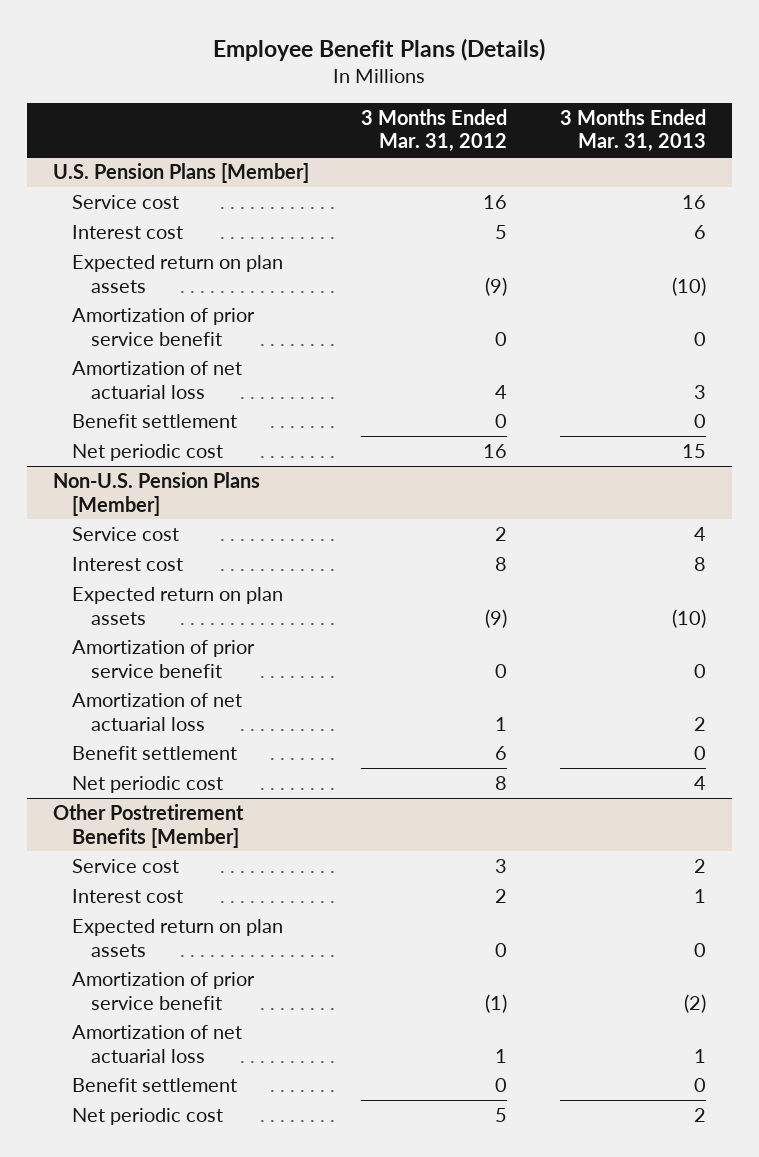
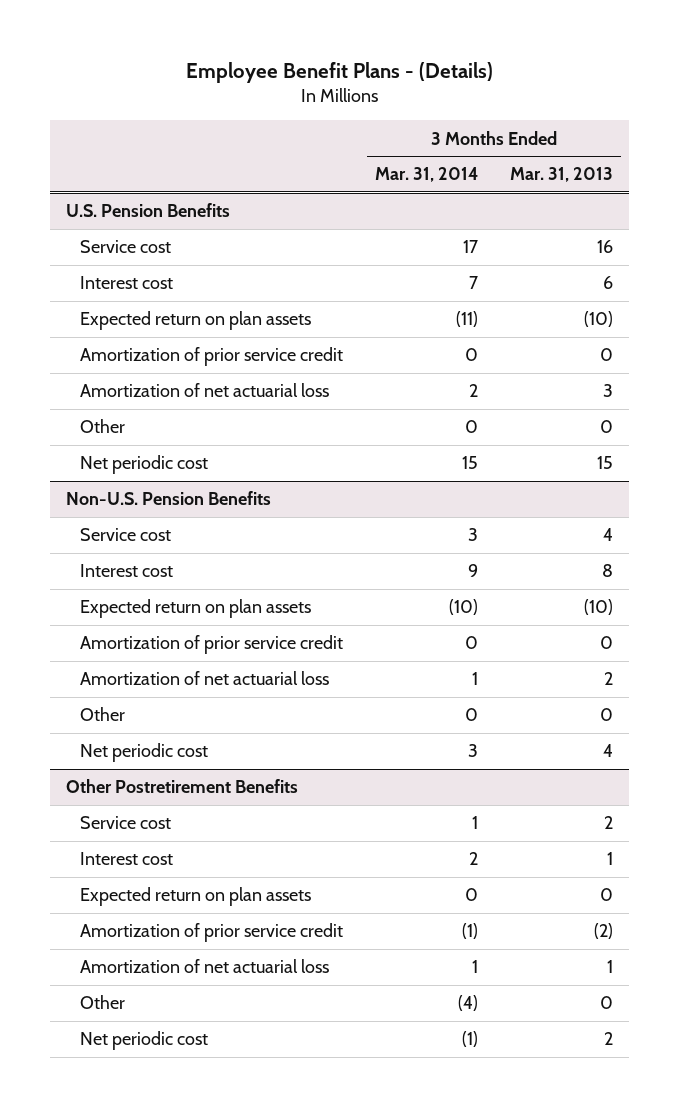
- Employee Benefit Plans (Details)
+ Employee Benefit Plans - (Details)
- | 3 Months Ended Mar. 31, 2012 | 3 Months Ended Mar. 31, 2013
+ | 3 Months Ended Mar. 31, 2014 | 3 Months Ended Mar. 31, 2013
- U.S. Pension Plans [Member]
+ U.S. Pension Benefits
- Amortization of prior service benefit | 0 | 0
+ Amortization of prior service credit | 0 | 0
- Benefit settlement | 0 | 0
+ Other | 0 | 0
- Non-U.S. Pension Plans [Member]
+ Non-U.S. Pension Benefits
- Amortization of prior service benefit | 0 | 0
+ Amortization of prior service credit | 0 | 0
- Benefit settlement | 6 | 0
+ Other | 0 | 0
- Other Postretirement Benefits [Member]
+ Other Postretirement Benefits
- Amortization of prior service benefit | (1) | (2)
+ Amortization of prior service credit | (1) | (2)
- Benefit settlement | 0 | 0
+ Other | (4) | 0

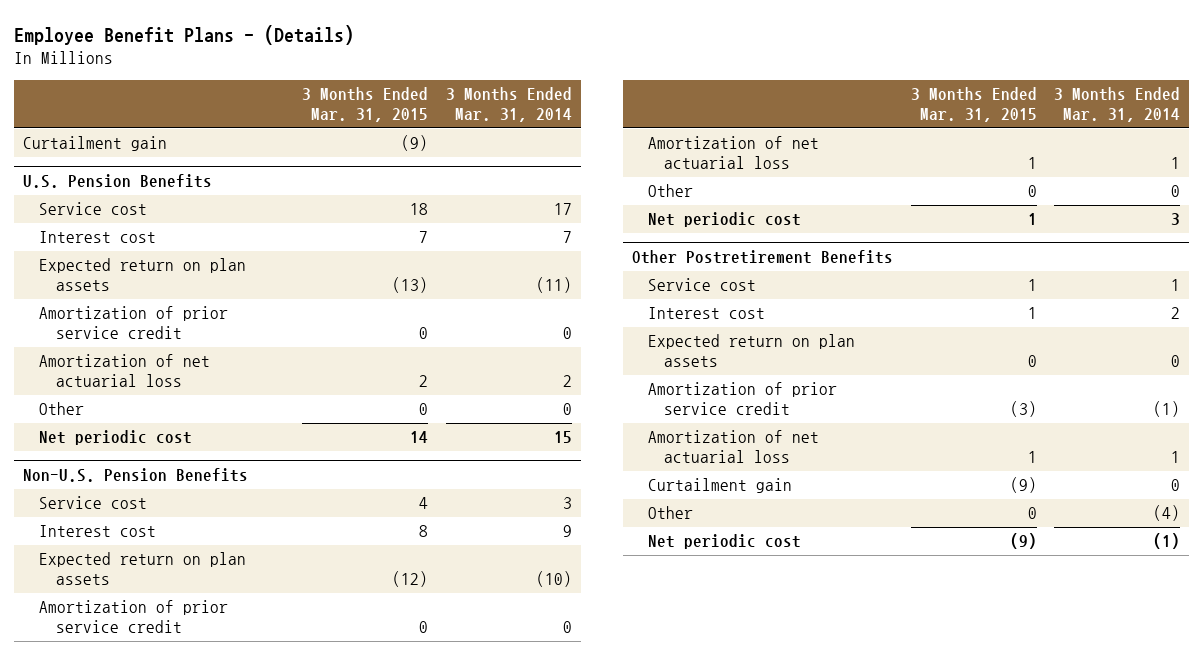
- | 3 Months Ended Mar. 31, 2014 | 3 Months Ended Mar. 31, 2013
+ | 3 Months Ended Mar. 31, 2015 | 3 Months Ended Mar. 31, 2014
+ Curtailment gain | (9) |
@ Other Postretirement Benefits
+ Curtailment gain | (9) | 0

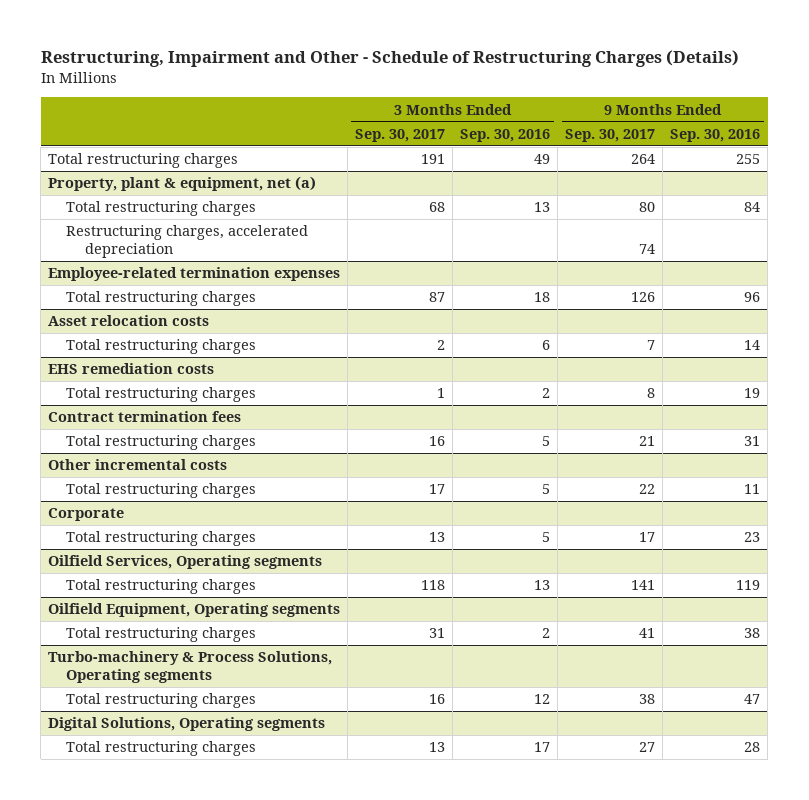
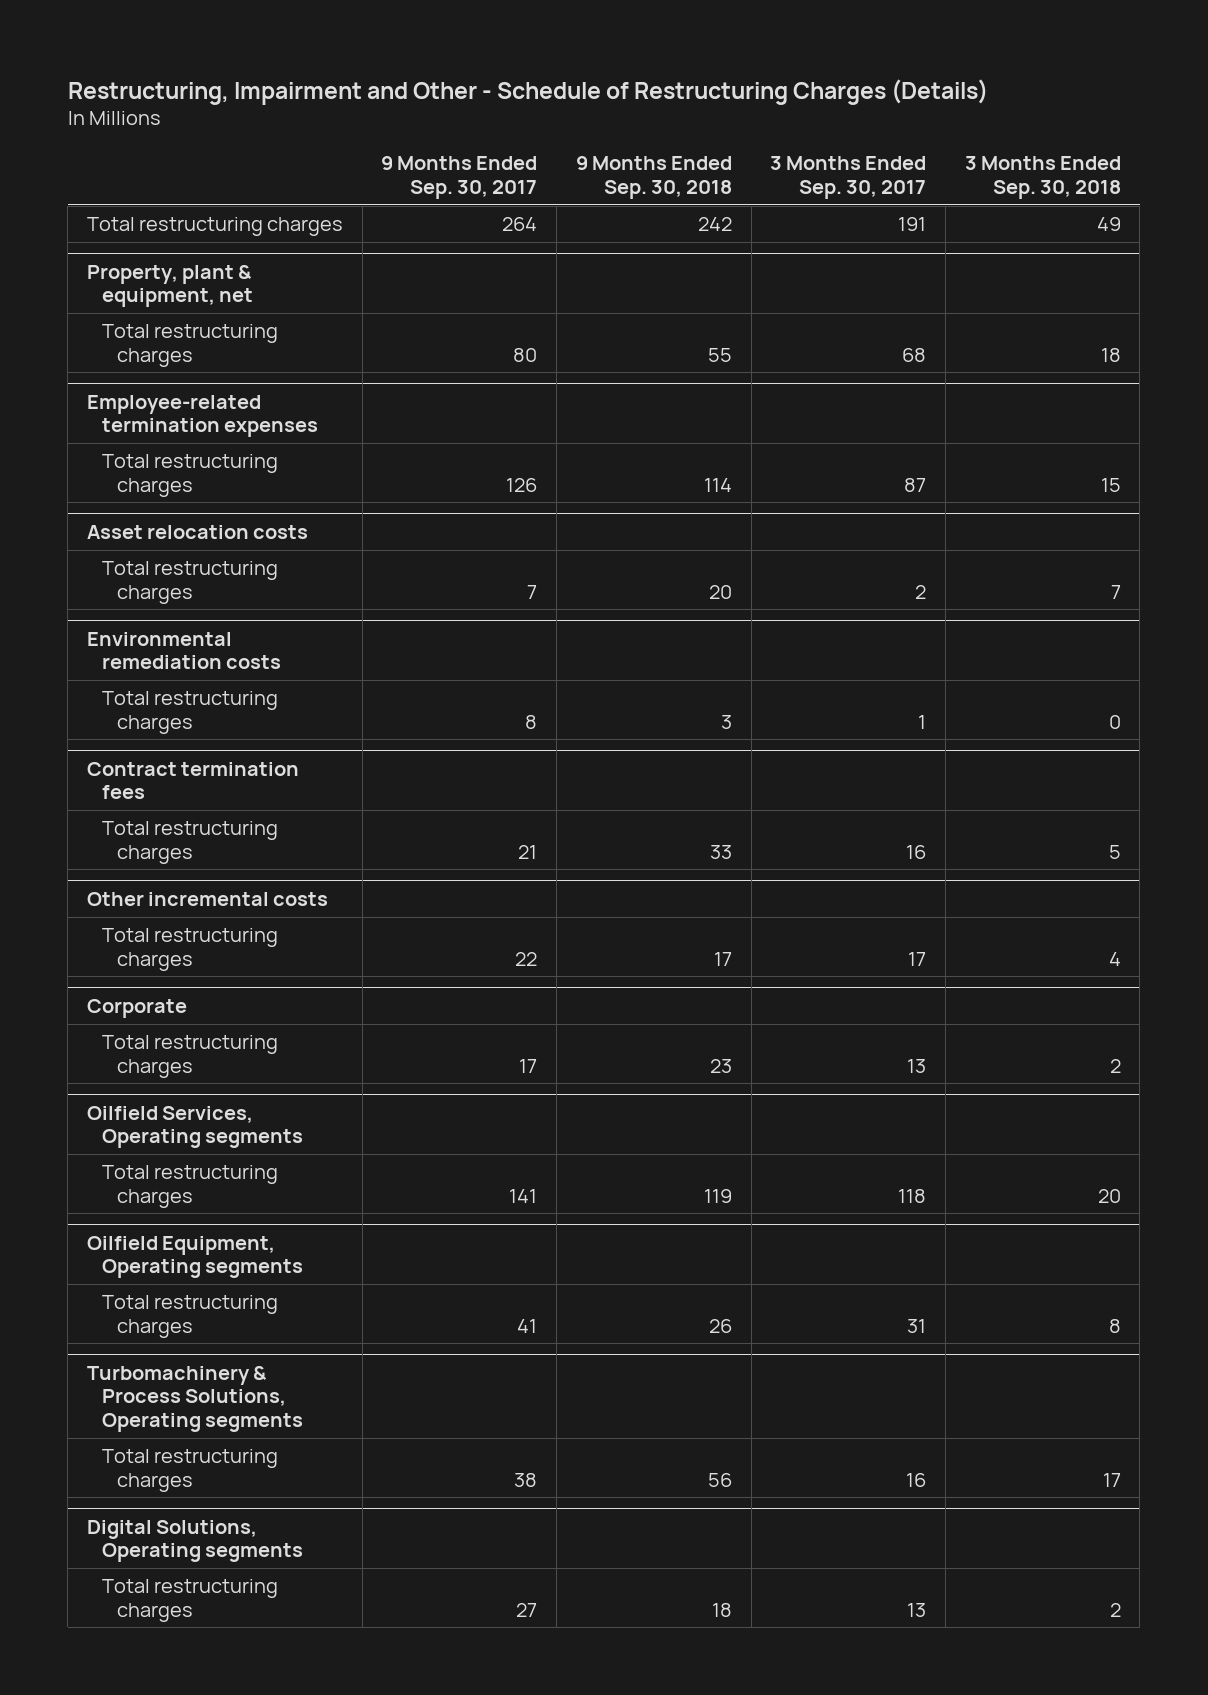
- | 3 Months Ended Sep. 30, 2017 | 3 Months Ended Sep. 30, 2016 | 9 Months Ended Sep. 30, 2017 | 9 Months Ended Sep. 30, 2016
+ | 9 Months Ended Sep. 30, 2017 | 9 Months Ended Sep. 30, 2018 | 3 Months Ended Sep. 30, 2017 | 3 Months Ended Sep. 30, 2018
- Property, plant & equipment, net (a)
+ Property, plant & equipment, net
- Restructuring charges, accelerated depreciation | | | 74 |
- EHS remediation costs
+ Environmental remediation costs
- Turbo-machinery & Process Solutions, Operating segments
+ Turbomachinery & Process Solutions, Operating segments

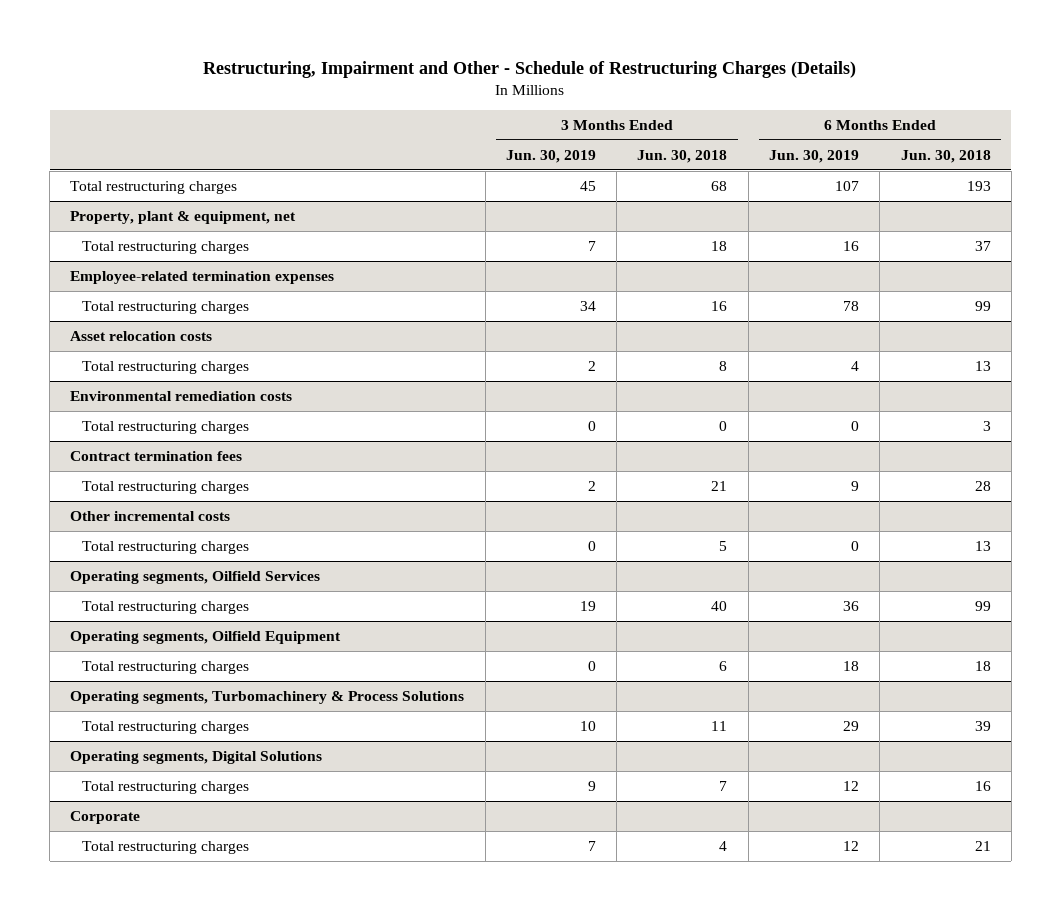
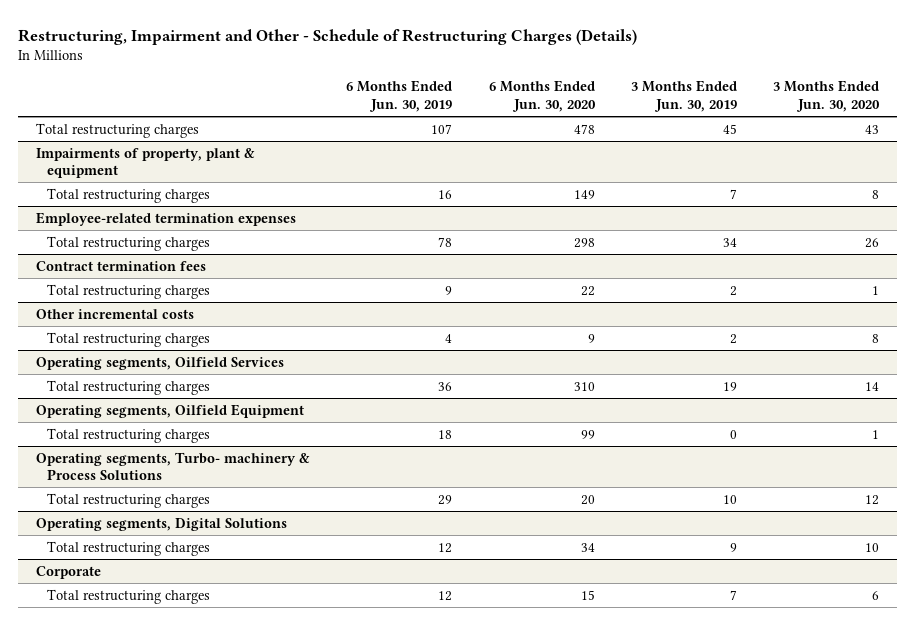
- | 3 Months Ended Jun. 30, 2019 | 3 Months Ended Jun. 30, 2018 | 6 Months Ended Jun. 30, 2019 | 6 Months Ended Jun. 30, 2018
+ | 6 Months Ended Jun. 30, 2019 | 6 Months Ended Jun. 30, 2020 | 3 Months Ended Jun. 30, 2019 | 3 Months Ended Jun. 30, 2020
- Property, plant & equipment, net
+ Impairments of property, plant & equipment
- Asset relocation costs
- Total restructuring charges | 2 | 8 | 4 | 13
- Environmental remediation costs
- Total restructuring charges | 0 | 0 | 0 | 3
@ Other incremental costs
- Total restructuring charges | 0 | 5 | 0 | 13
+ Total restructuring charges | 4 | 9 | 2 | 8
- Operating segments, Turbomachinery & Process Solutions
+ Operating segments, Turbo- machinery & Process Solutions

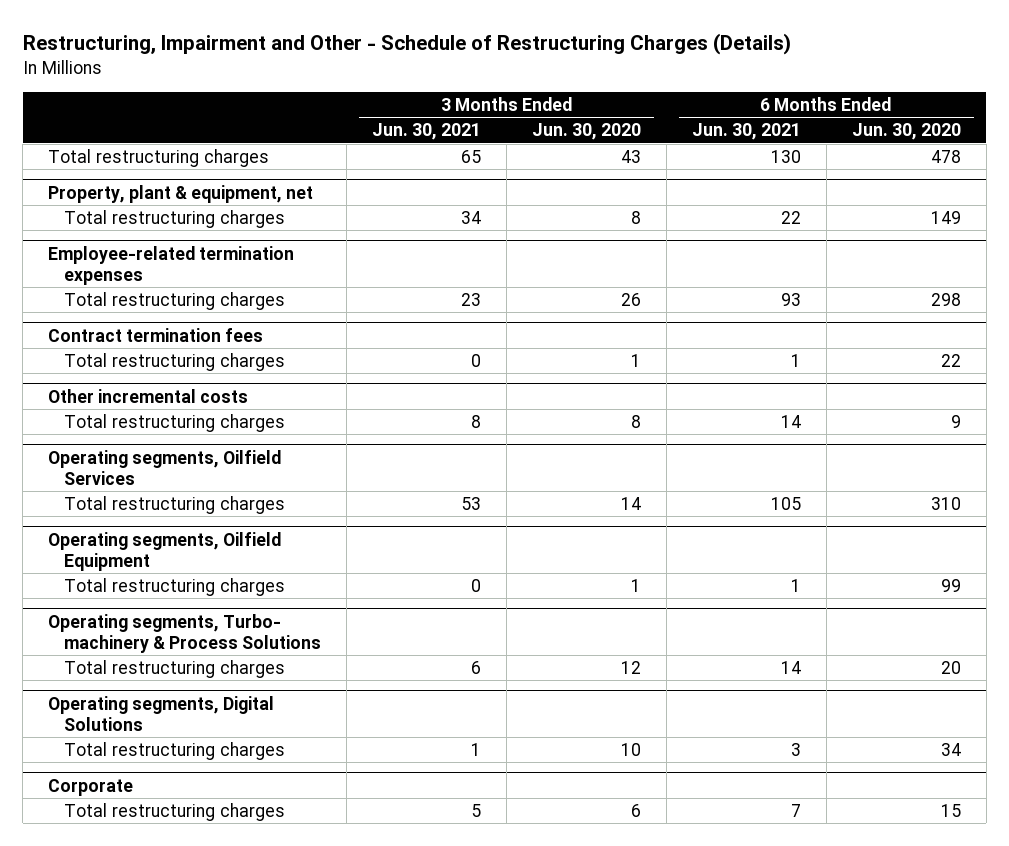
- | 6 Months Ended Jun. 30, 2019 | 6 Months Ended Jun. 30, 2020 | 3 Months Ended Jun. 30, 2019 | 3 Months Ended Jun. 30, 2020
+ | 3 Months Ended Jun. 30, 2021 | 3 Months Ended Jun. 30, 2020 | 6 Months Ended Jun. 30, 2021 | 6 Months Ended Jun. 30, 2020
- Impairments of property, plant & equipment
+ Property, plant & equipment, net

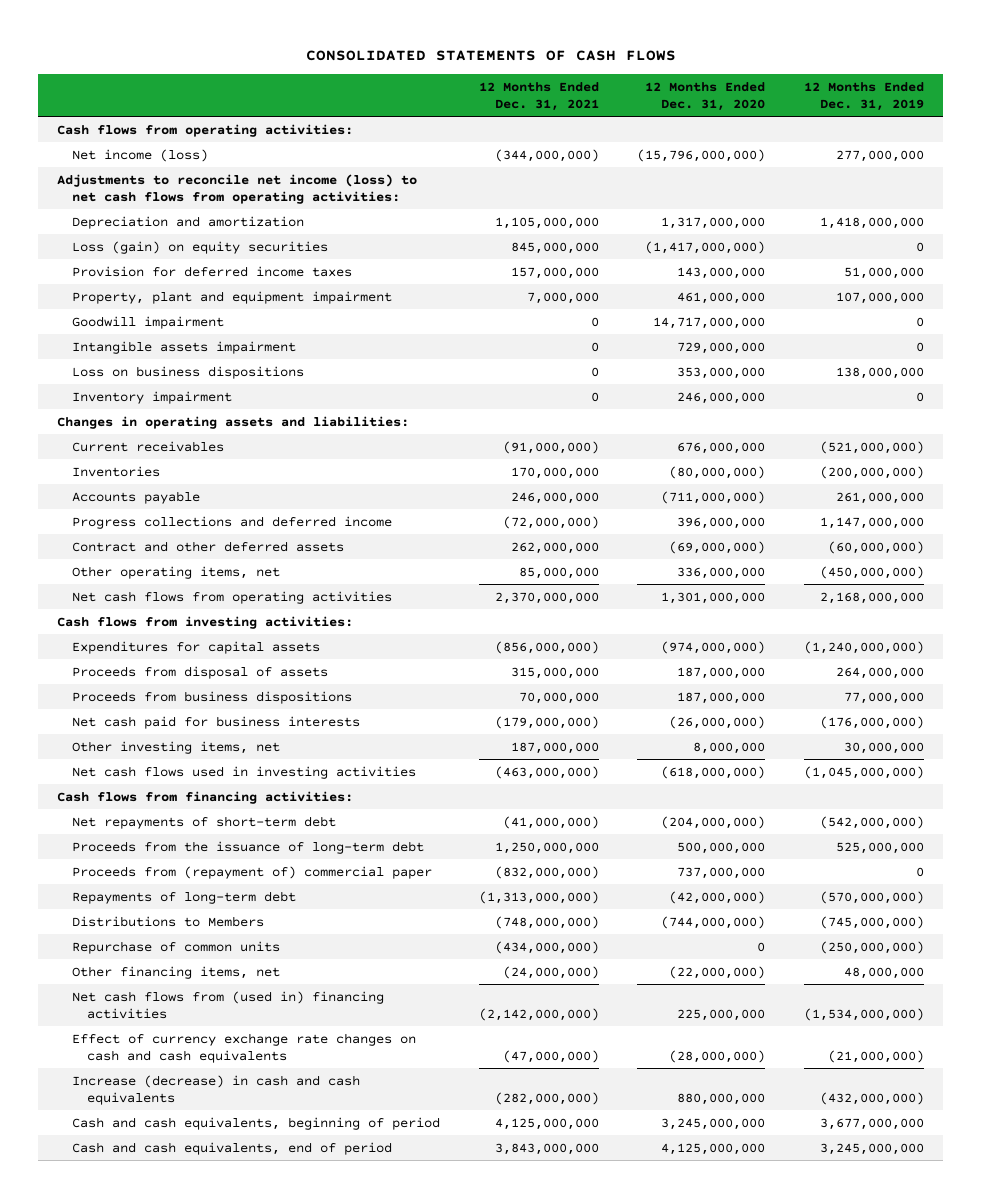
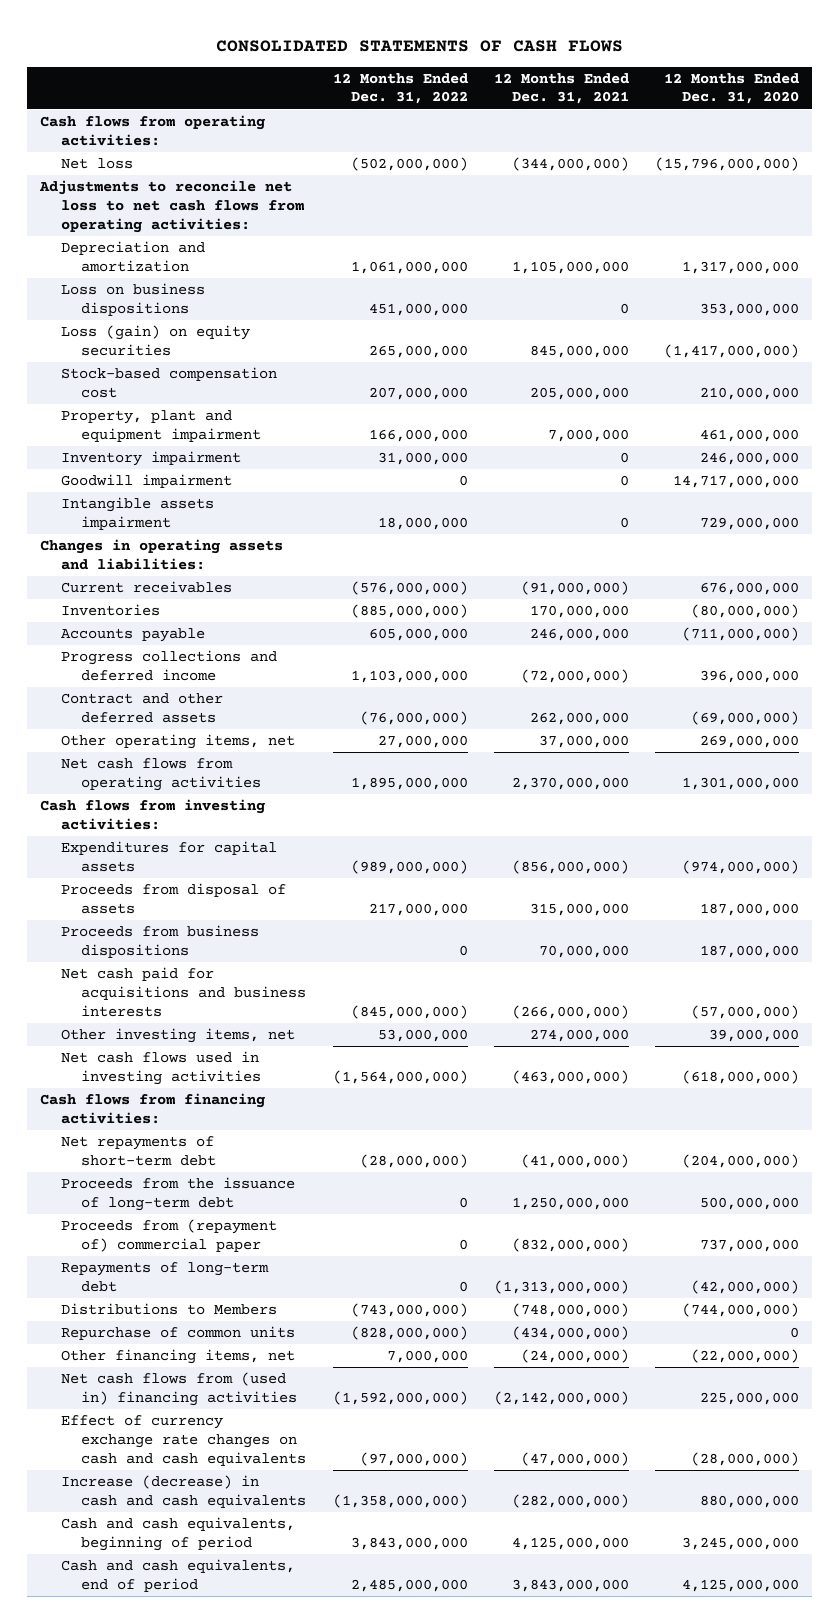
- | 12 Months Ended Dec. 31, 2021 | 12 Months Ended Dec. 31, 2020 | 12 Months Ended Dec. 31, 2019
+ | 12 Months Ended Dec. 31, 2022 | 12 Months Ended Dec. 31, 2021 | 12 Months Ended Dec. 31, 2020
- Net income (loss) | (344,000,000) | (15,796,000,000) | 277,000,000
- Adjustments to reconcile net income (loss) to net cash flows from operating activities:
+ Net loss | (502,000,000) | (344,000,000) | (15,796,000,000)
+ Adjustments to reconcile net loss to net cash flows from operating activities:
moved up: Loss on business dispositions | 451,000,000 | 0 | 353,000,000
- Provision for deferred income taxes | 157,000,000 | 143,000,000 | 51,000,000
+ Stock-based compensation cost | 207,000,000 | 205,000,000 | 210,000,000
moved up: Inventory impairment | 31,000,000 | 0 | 246,000,000
- Other operating items, net | 85,000,000 | 336,000,000 | (450,000,000)
+ Other operating items, net | 27,000,000 | 37,000,000 | 269,000,000
- Net cash paid for business interests | (179,000,000) | (26,000,000) | (176,000,000)
- Other investing items, net | 187,000,000 | 8,000,000 | 30,000,000
+ Net cash paid for acquisitions and business interests | (845,000,000) | (266,000,000) | (57,000,000)
+ Other investing items, net | 53,000,000 | 274,000,000 | 39,000,000

